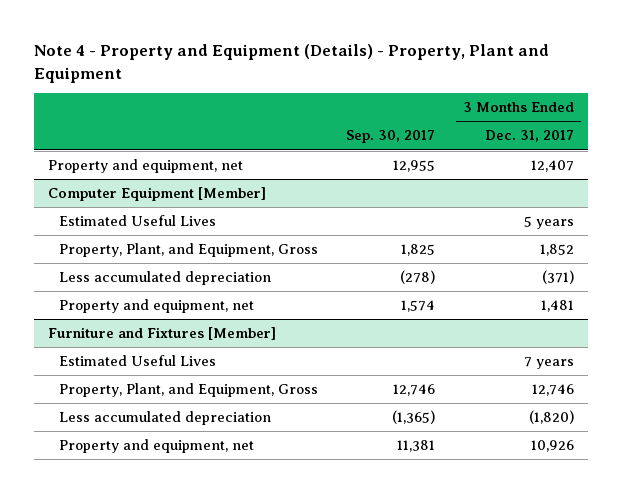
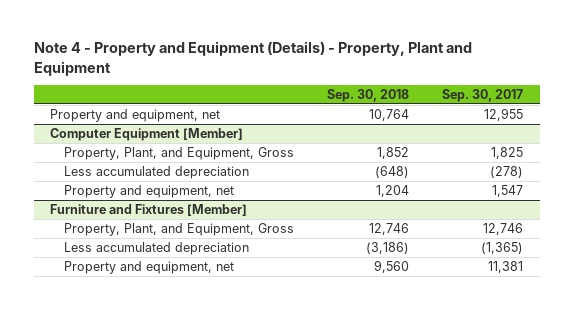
- | Sep. 30, 2017 | 3 Months Ended Dec. 31, 2017
+ | Sep. 30, 2018 | Sep. 30, 2017
@ Computer Equipment [Member]
- Estimated Useful Lives | | 5 years
- Property and equipment, net | 1,574 | 1,481
+ Property and equipment, net | 1,204 | 1,547
@ Furniture and Fixtures [Member]
- Estimated Useful Lives | | 7 years

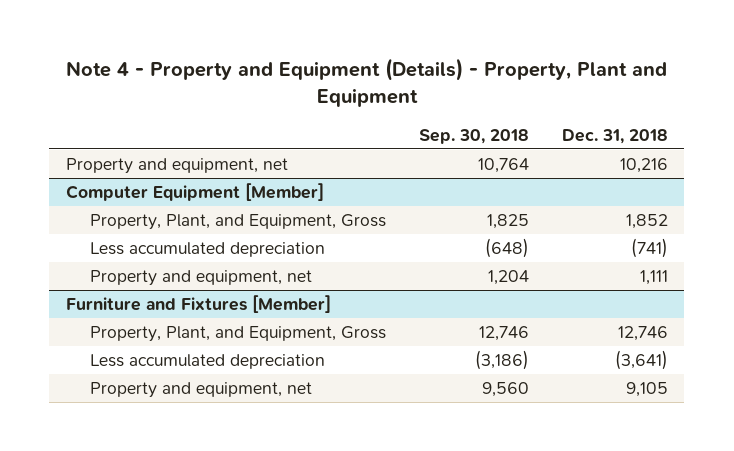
- | Sep. 30, 2018 | Sep. 30, 2017
+ | Sep. 30, 2018 | Dec. 31, 2018
@ Computer Equipment [Member]
- Property, Plant, and Equipment, Gross | 1,852 | 1,825
+ Property, Plant, and Equipment, Gross | 1,825 | 1,852

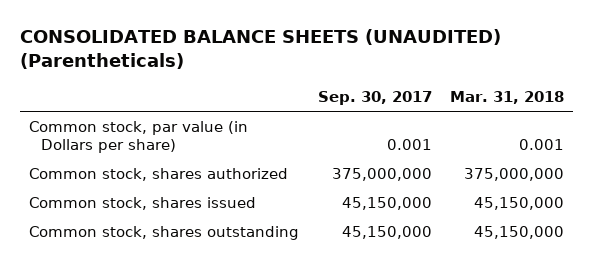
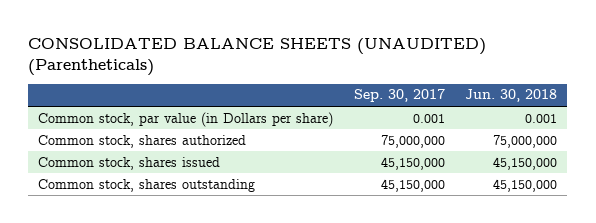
- | Sep. 30, 2017 | Mar. 31, 2018
+ | Sep. 30, 2017 | Jun. 30, 2018
- Common stock, shares authorized | 375,000,000 | 375,000,000
+ Common stock, shares authorized | 75,000,000 | 75,000,000

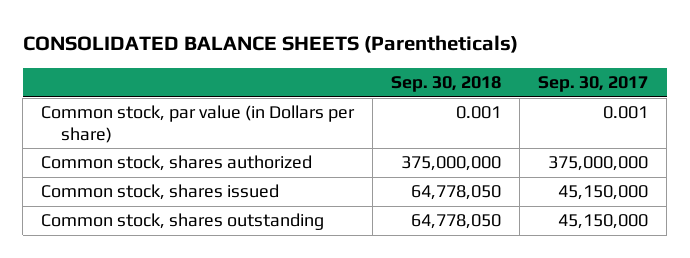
- CONSOLIDATED BALANCE SHEETS (UNAUDITED) (Parentheticals)
+ CONSOLIDATED BALANCE SHEETS (Parentheticals)
- | Sep. 30, 2017 | Jun. 30, 2018
+ | Sep. 30, 2018 | Sep. 30, 2017
- Common stock, shares authorized | 75,000,000 | 75,000,000
+ Common stock, shares authorized | 375,000,000 | 375,000,000

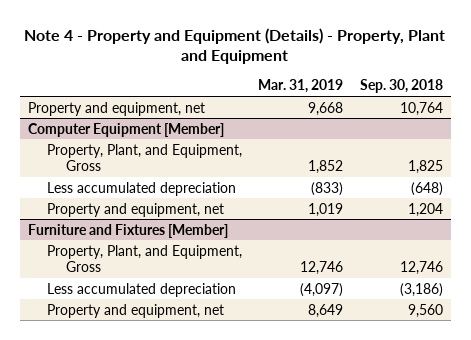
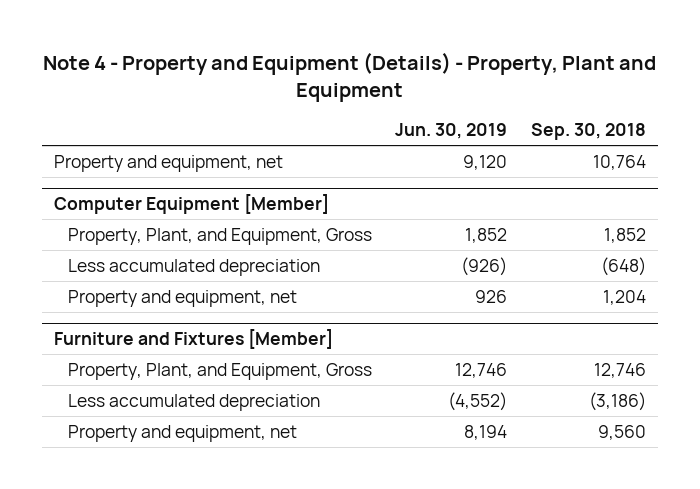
- | Mar. 31, 2019 | Sep. 30, 2018
+ | Jun. 30, 2019 | Sep. 30, 2018
@ Computer Equipment [Member]
- Property, Plant, and Equipment, Gross | 1,852 | 1,825
+ Property, Plant, and Equipment, Gross | 1,852 | 1,852

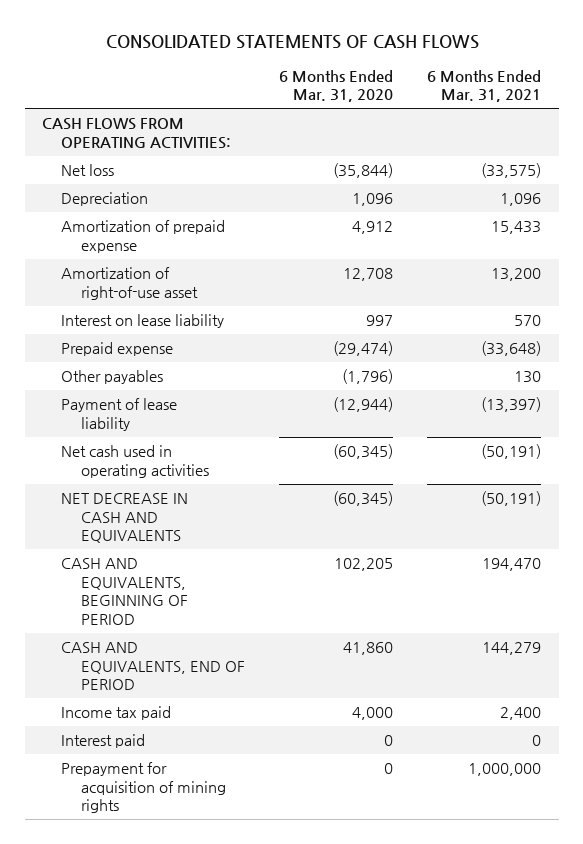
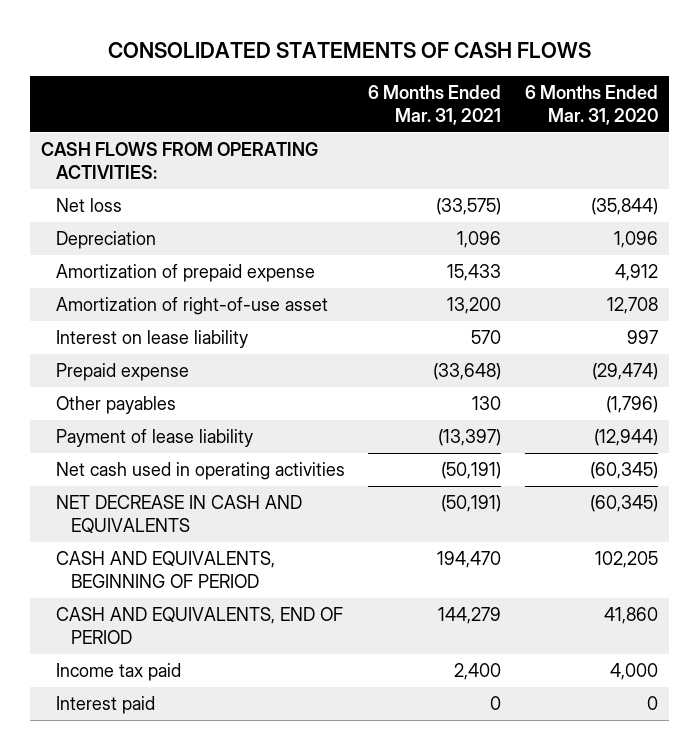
- | 6 Months Ended Mar. 31, 2020 | 6 Months Ended Mar. 31, 2021
+ | 6 Months Ended Mar. 31, 2021 | 6 Months Ended Mar. 31, 2020
- Prepayment for acquisition of mining rights | 0 | 1,000,000

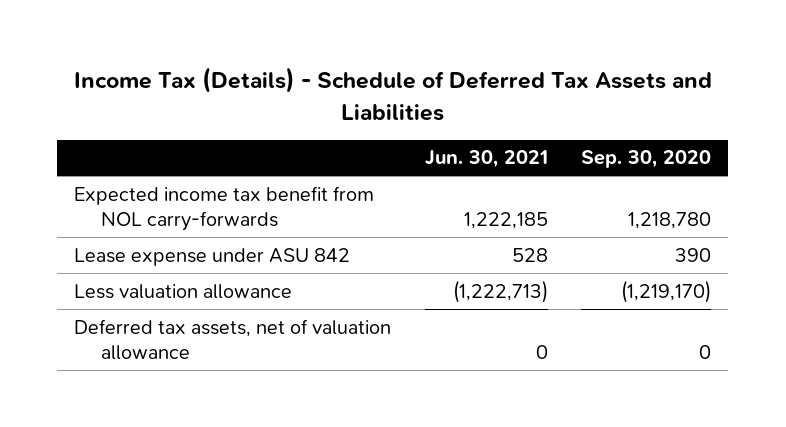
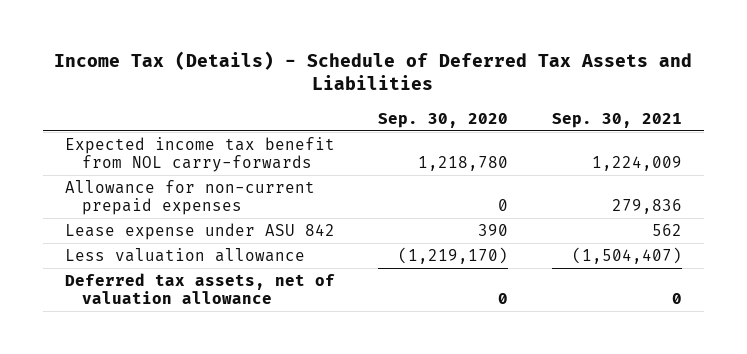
- | Jun. 30, 2021 | Sep. 30, 2020
+ | Sep. 30, 2020 | Sep. 30, 2021
+ Allowance for non-current prepaid expenses | 0 | 279,836

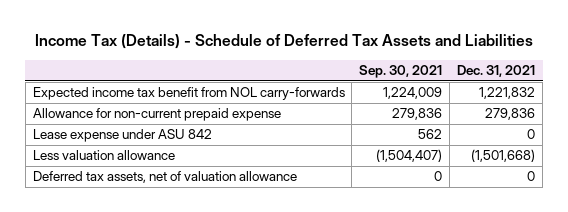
- | Sep. 30, 2020 | Sep. 30, 2021
+ | Sep. 30, 2021 | Dec. 31, 2021
- Allowance for non-current prepaid expenses | 0 | 279,836
+ Allowance for non-current prepaid expense | 279,836 | 279,836

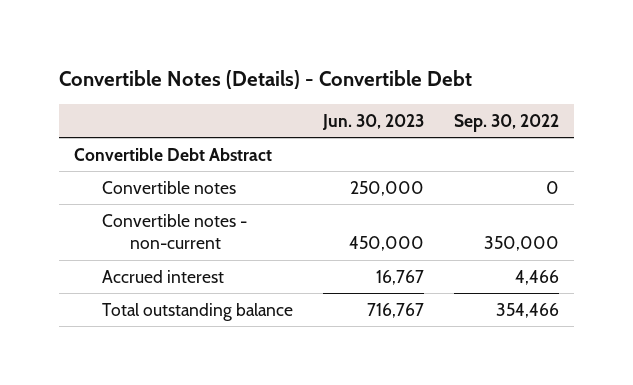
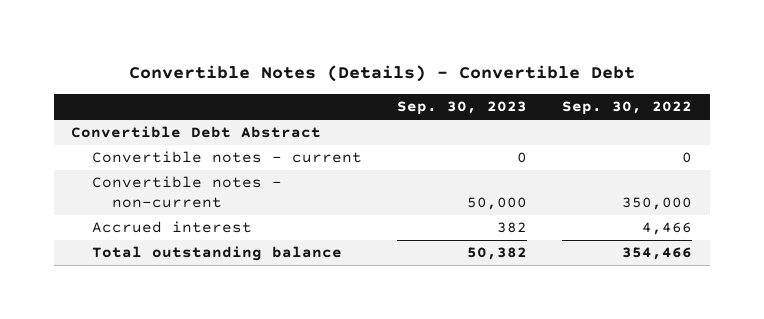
- | Jun. 30, 2023 | Sep. 30, 2022
+ | Sep. 30, 2023 | Sep. 30, 2022
- Convertible notes | 250,000 | 0
+ Convertible notes - current | 0 | 0

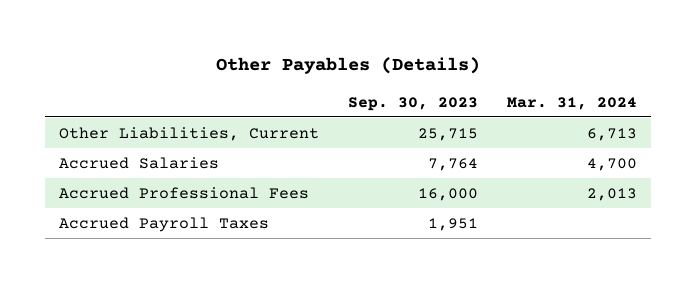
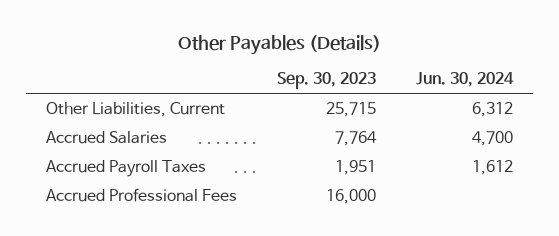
- | Sep. 30, 2023 | Mar. 31, 2024
+ | Sep. 30, 2023 | Jun. 30, 2024
moved down: Accrued Professional Fees | 16,000 |

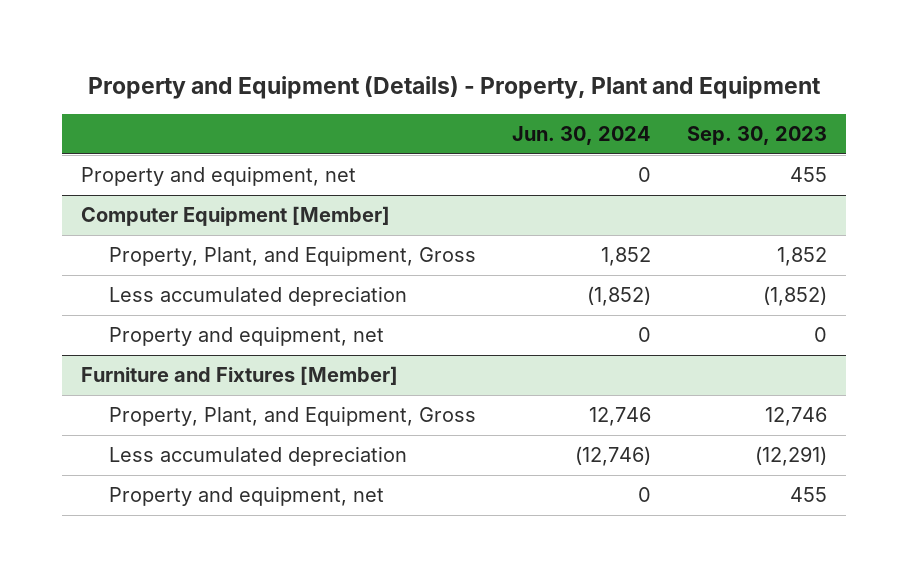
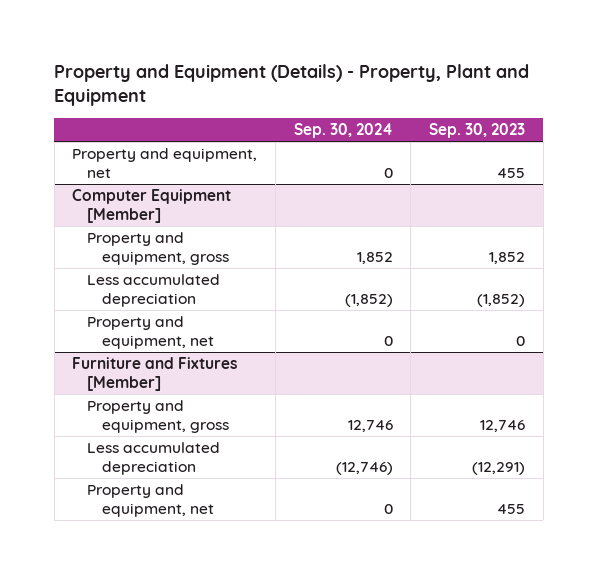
- | Jun. 30, 2024 | Sep. 30, 2023
+ | Sep. 30, 2024 | Sep. 30, 2023
@ Computer Equipment [Member]
- Property, Plant, and Equipment, Gross | 1,852 | 1,852
+ Property and equipment, gross | 1,852 | 1,852
@ Furniture and Fixtures [Member]
- Property, Plant, and Equipment, Gross | 12,746 | 12,746
+ Property and equipment, gross | 12,746 | 12,746

